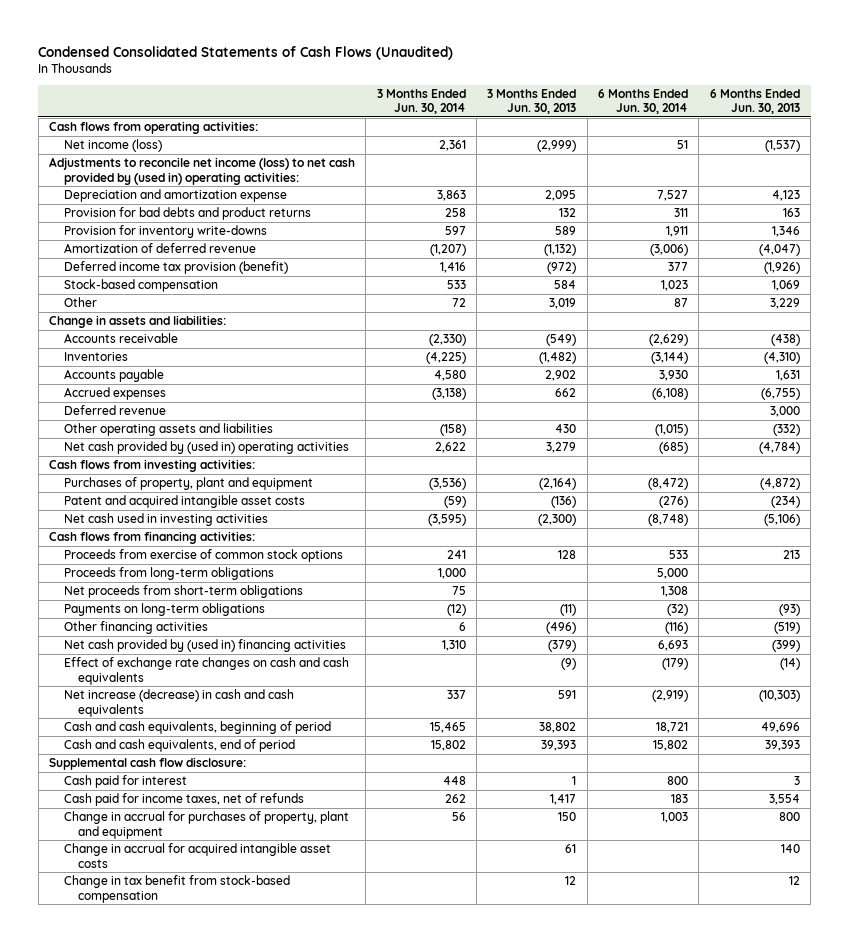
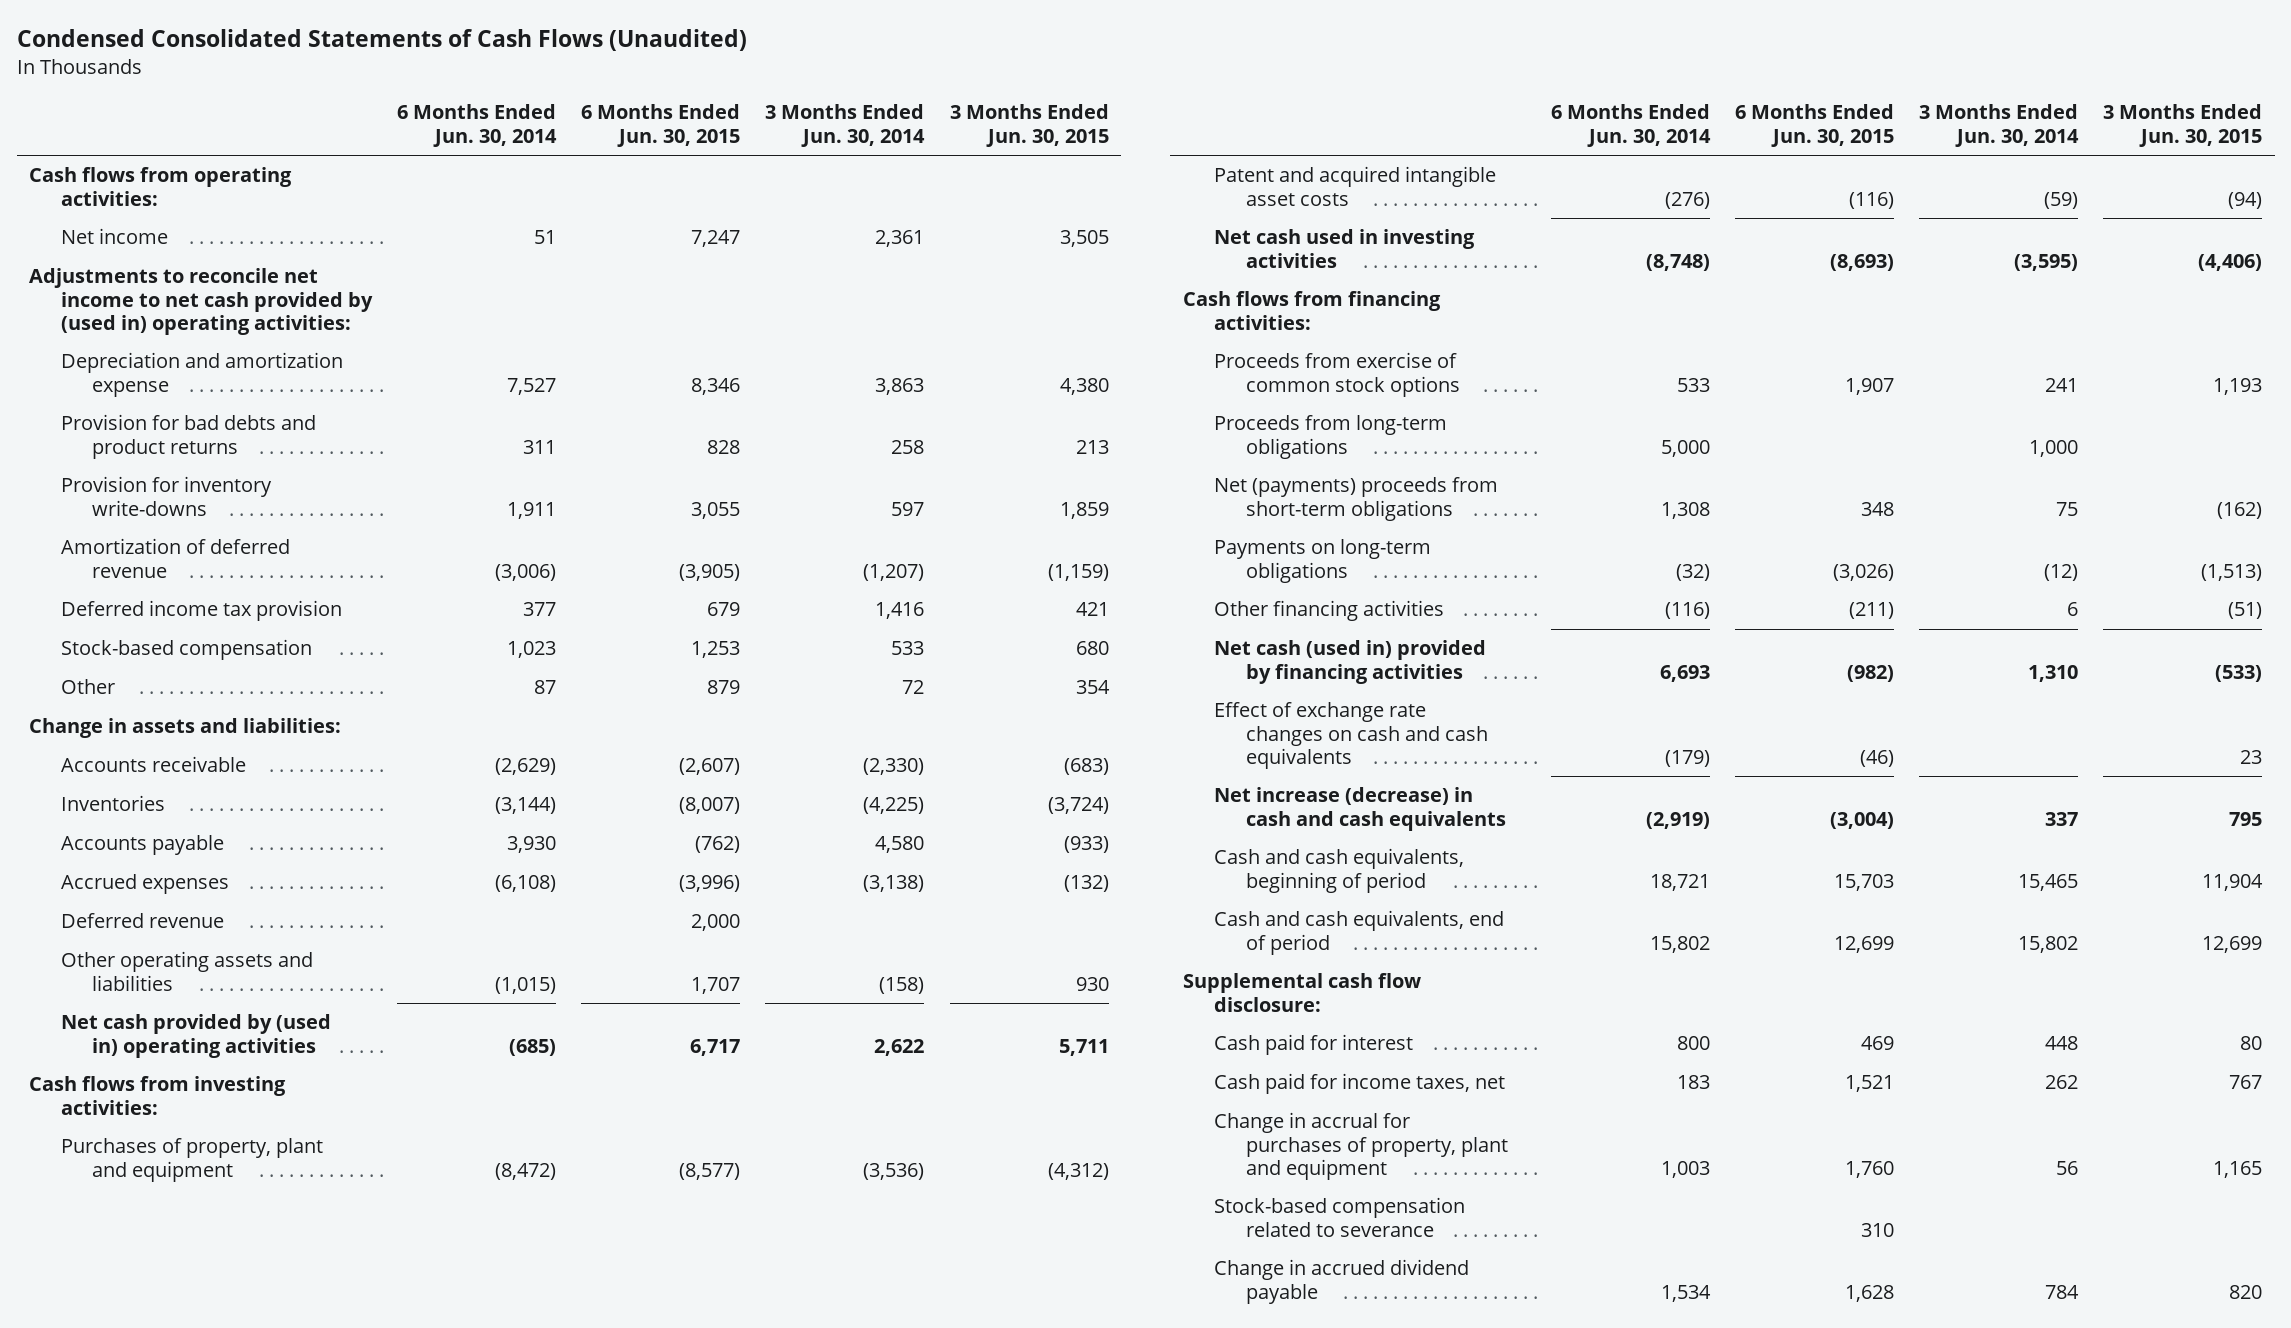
- | 3 Months Ended Jun. 30, 2014 | 3 Months Ended Jun. 30, 2013 | 6 Months Ended Jun. 30, 2014 | 6 Months Ended Jun. 30, 2013
+ | 6 Months Ended Jun. 30, 2014 | 6 Months Ended Jun. 30, 2015 | 3 Months Ended Jun. 30, 2014 | 3 Months Ended Jun. 30, 2015
- Net income (loss) | 2,361 | (2,999) | 51 | (1,537)
- Adjustments to reconcile net income (loss) to net cash provided by (used in) operating activities:
+ Net income | 51 | 7,247 | 2,361 | 3,505
+ Adjustments to reconcile net income to net cash provided by (used in) operating activities:
- Deferred income tax provision (benefit) | 1,416 | (972) | 377 | (1,926)
+ Deferred income tax provision | 377 | 679 | 1,416 | 421
- Net proceeds from short-term obligations | 75 | | 1,308 |
+ Net (payments) proceeds from short-term obligations | 1,308 | 348 | 75 | (162)
- Net cash provided by (used in) financing activities | 1,310 | (379) | 6,693 | (399)
+ Net cash (used in) provided by financing activities | 6,693 | (982) | 1,310 | (533)
- Cash paid for income taxes, net of refunds | 262 | 1,417 | 183 | 3,554
+ Cash paid for income taxes, net | 183 | 1,521 | 262 | 767
- Change in accrual for acquired intangible asset costs | | 61 | | 140
- Change in tax benefit from stock-based compensation | | 12 | | 12
+ Stock-based compensation related to severance | | 310 | |
+ Change in accrued dividend payable | 1,534 | 1,628 | 784 | 820

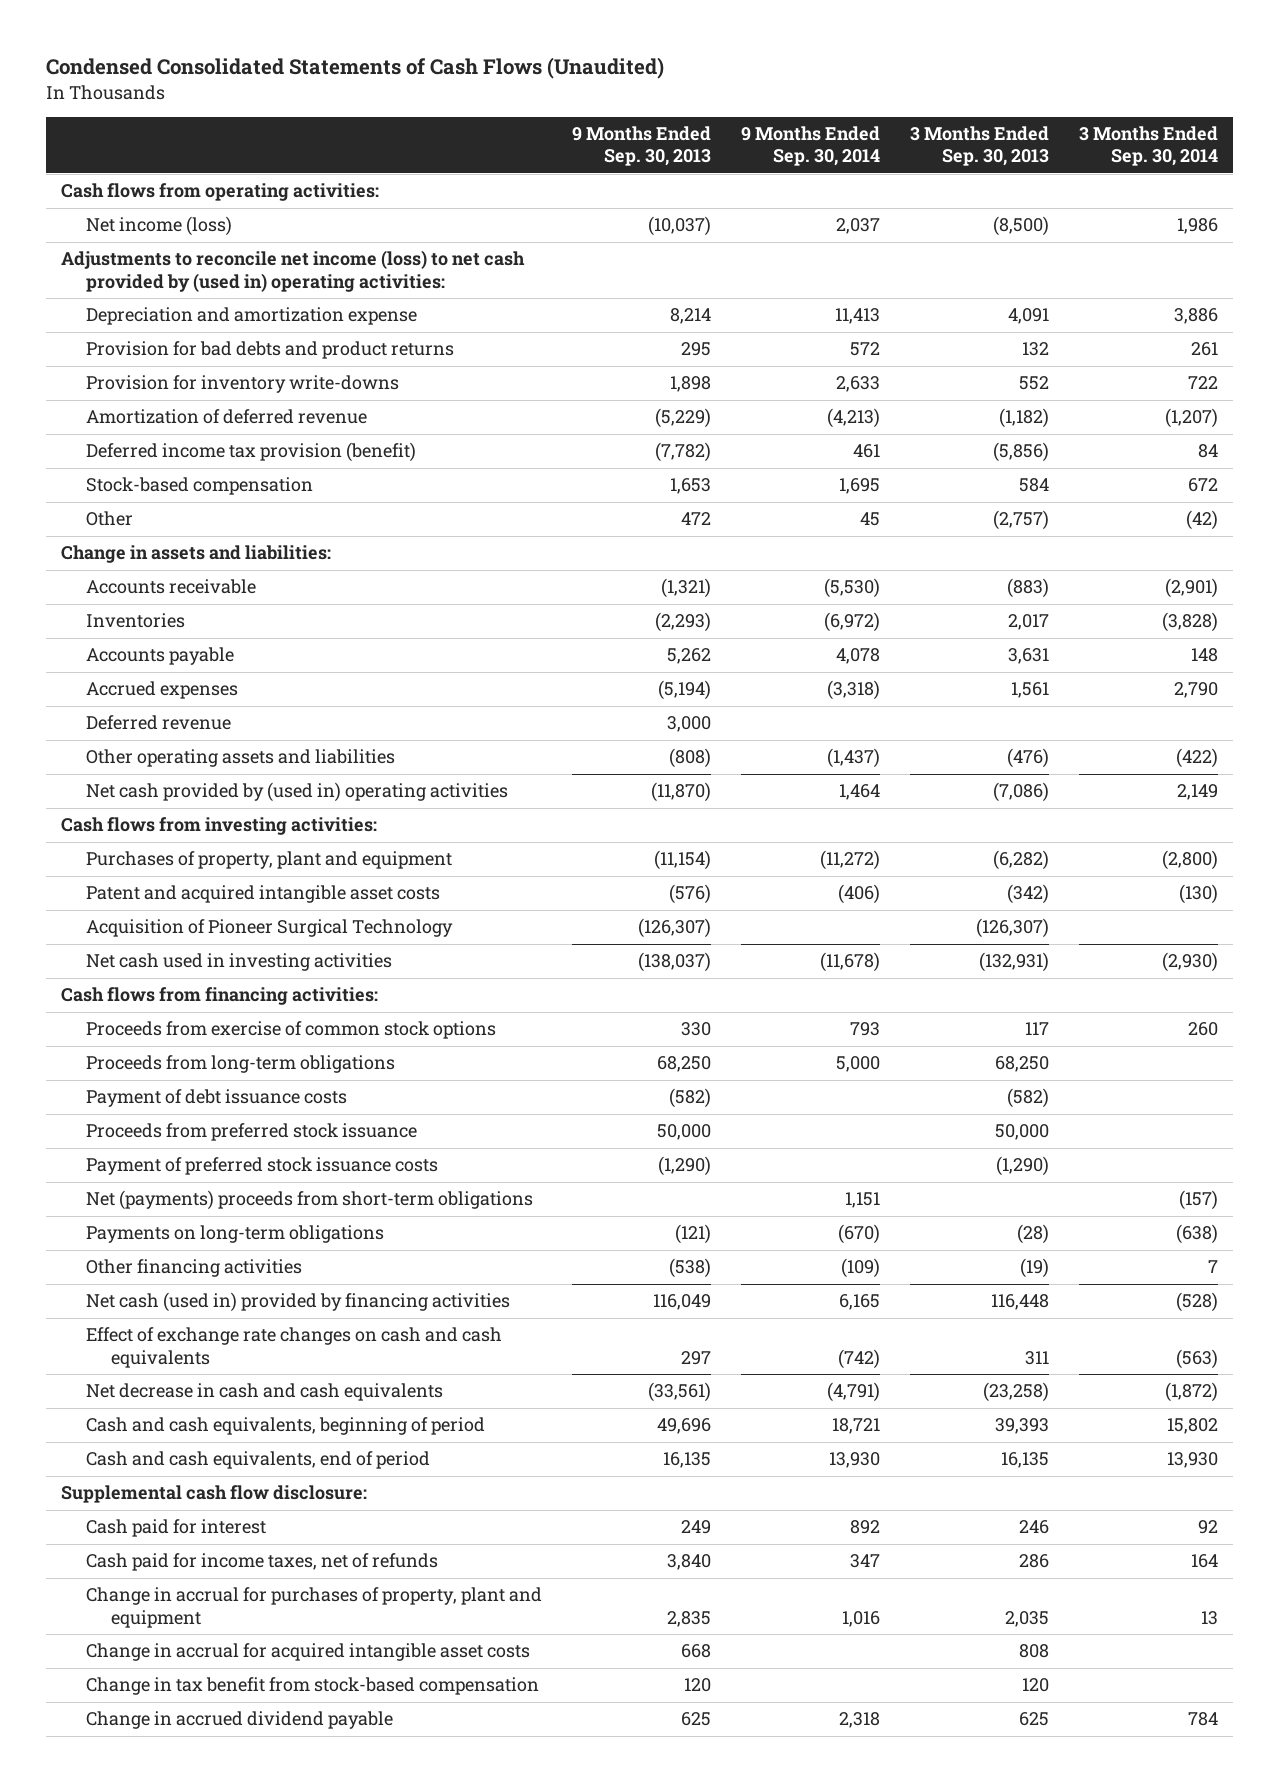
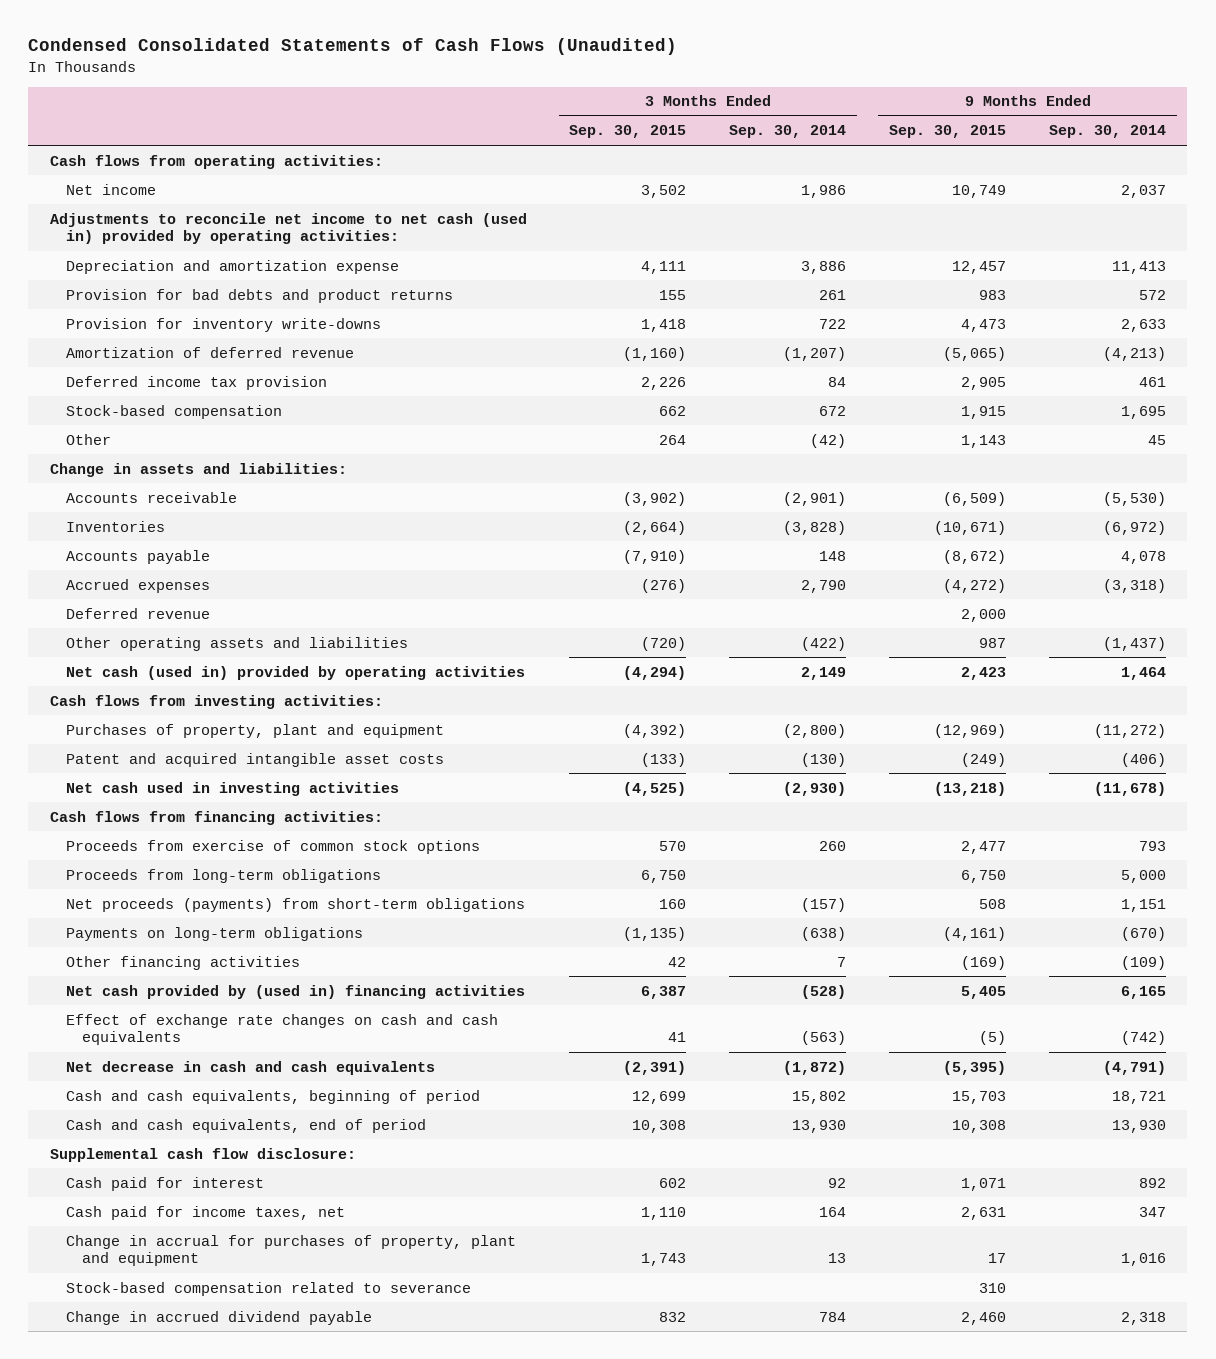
- | 9 Months Ended Sep. 30, 2013 | 9 Months Ended Sep. 30, 2014 | 3 Months Ended Sep. 30, 2013 | 3 Months Ended Sep. 30, 2014
+ | 3 Months Ended Sep. 30, 2015 | 3 Months Ended Sep. 30, 2014 | 9 Months Ended Sep. 30, 2015 | 9 Months Ended Sep. 30, 2014
- Net income (loss) | (10,037) | 2,037 | (8,500) | 1,986
- Adjustments to reconcile net income (loss) to net cash provided by (used in) operating activities:
+ Net income | 3,502 | 1,986 | 10,749 | 2,037
+ Adjustments to reconcile net income to net cash (used in) provided by operating activities:
- Deferred income tax provision (benefit) | (7,782) | 461 | (5,856) | 84
+ Deferred income tax provision | 2,226 | 84 | 2,905 | 461
- Net cash provided by (used in) operating activities | (11,870) | 1,464 | (7,086) | 2,149
+ Net cash (used in) provided by operating activities | (4,294) | 2,149 | 2,423 | 1,464
- Acquisition of Pioneer Surgical Technology | (126,307) | | (126,307) |
- Payment of debt issuance costs | (582) | | (582) |
- Proceeds from preferred stock issuance | 50,000 | | 50,000 |
- Payment of preferred stock issuance costs | (1,290) | | (1,290) |
- Net (payments) proceeds from short-term obligations | | 1,151 | | (157)
+ Net proceeds (payments) from short-term obligations | 160 | (157) | 508 | 1,151
- Net cash (used in) provided by financing activities | 116,049 | 6,165 | 116,448 | (528)
+ Net cash provided by (used in) financing activities | 6,387 | (528) | 5,405 | 6,165
- Cash paid for income taxes, net of refunds | 3,840 | 347 | 286 | 164
+ Cash paid for income taxes, net | 1,110 | 164 | 2,631 | 347
- Change in accrual for acquired intangible asset costs | 668 | | 808 |
- Change in tax benefit from stock-based compensation | 120 | | 120 |
+ Stock-based compensation related to severance | | | 310 |

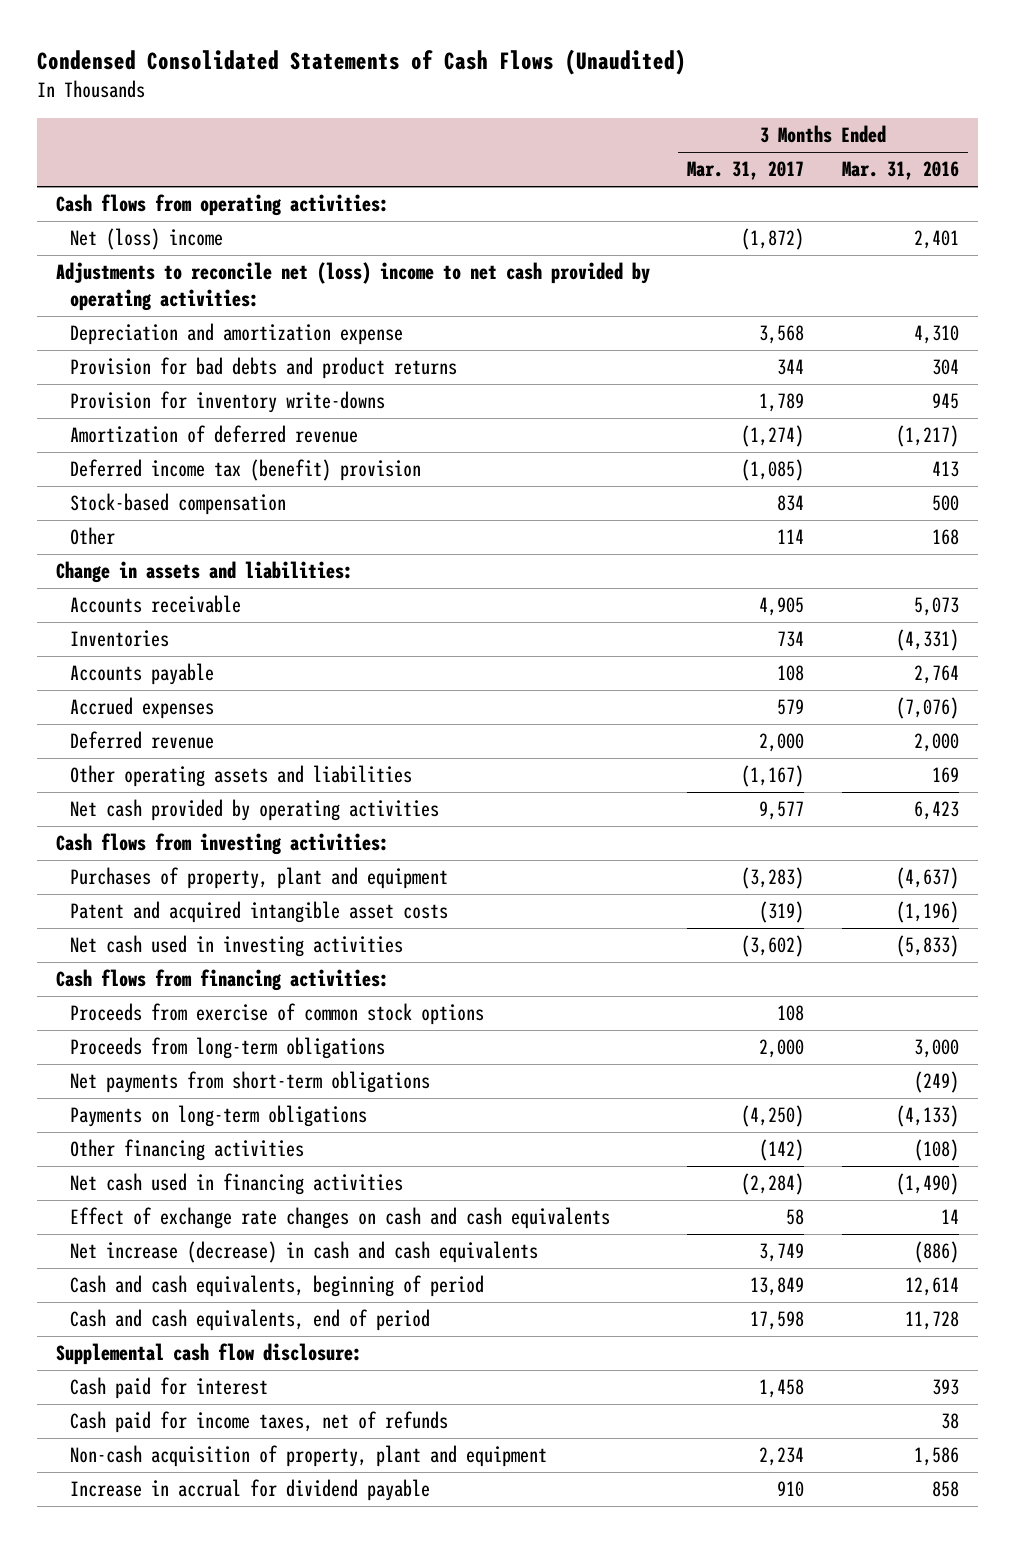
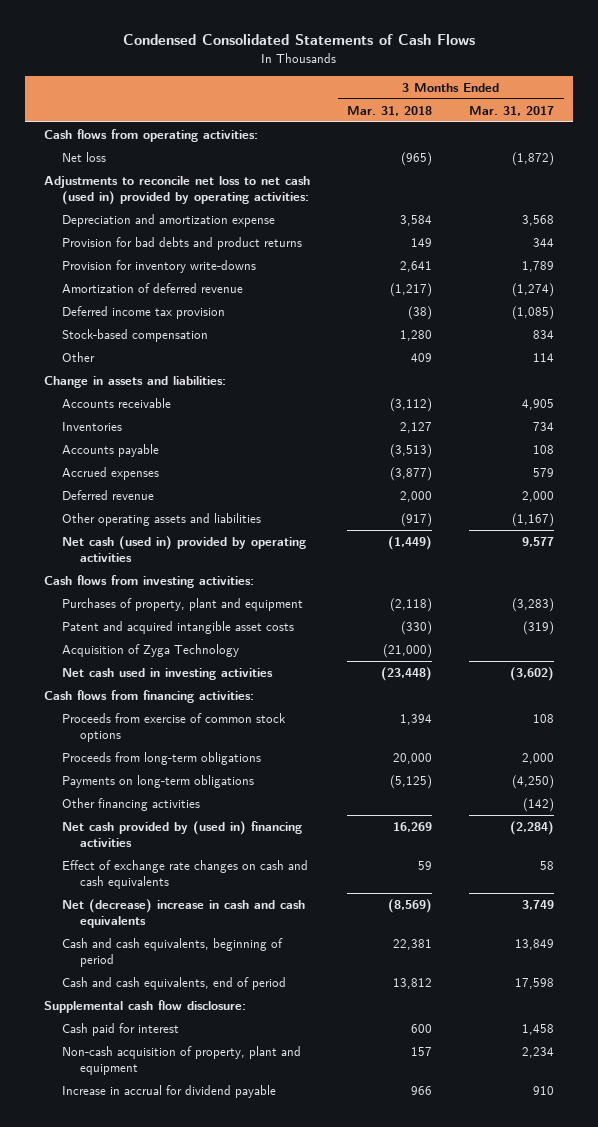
- Condensed Consolidated Statements of Cash Flows (Unaudited)
+ Condensed Consolidated Statements of Cash Flows
- | 3 Months Ended Mar. 31, 2017 | 3 Months Ended Mar. 31, 2016
+ | 3 Months Ended Mar. 31, 2018 | 3 Months Ended Mar. 31, 2017
- Net (loss) income | (1,872) | 2,401
- Adjustments to reconcile net (loss) income to net cash provided by operating activities:
+ Net loss | (965) | (1,872)
+ Adjustments to reconcile net loss to net cash (used in) provided by operating activities:
- Deferred income tax (benefit) provision | (1,085) | 413
+ Deferred income tax provision | (38) | (1,085)
- Net cash provided by operating activities | 9,577 | 6,423
+ Net cash (used in) provided by operating activities | (1,449) | 9,577
+ Acquisition of Zyga Technology | (21,000) |
- Net payments from short-term obligations | | (249)
- Net cash used in financing activities | (2,284) | (1,490)
+ Net cash provided by (used in) financing activities | 16,269 | (2,284)
- Net increase (decrease) in cash and cash equivalents | 3,749 | (886)
+ Net (decrease) increase in cash and cash equivalents | (8,569) | 3,749
- Cash paid for income taxes, net of refunds | | 38

